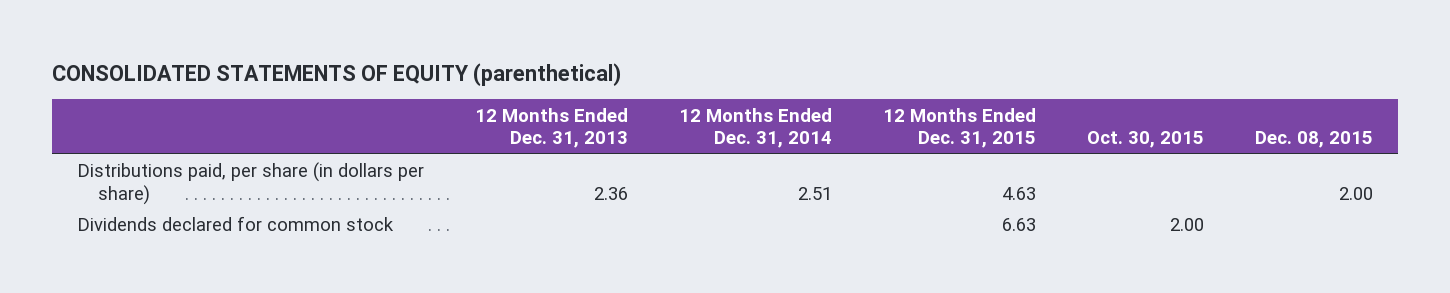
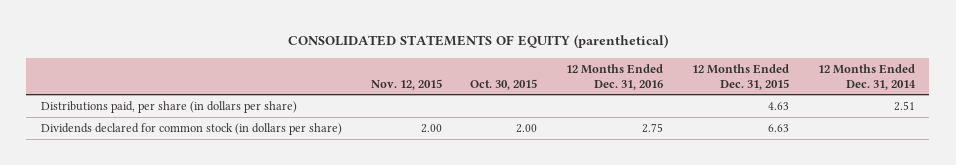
- | 12 Months Ended Dec. 31, 2013 | 12 Months Ended Dec. 31, 2014 | 12 Months Ended Dec. 31, 2015 | Oct. 30, 2015 | Dec. 08, 2015
+ | Nov. 12, 2015 | Oct. 30, 2015 | 12 Months Ended Dec. 31, 2016 | 12 Months Ended Dec. 31, 2015 | 12 Months Ended Dec. 31, 2014
- Dividends declared for common stock | | | 6.63 | 2.00 |
+ Dividends declared for common stock (in dollars per share) | 2.00 | 2.00 | 2.75 | 6.63 |

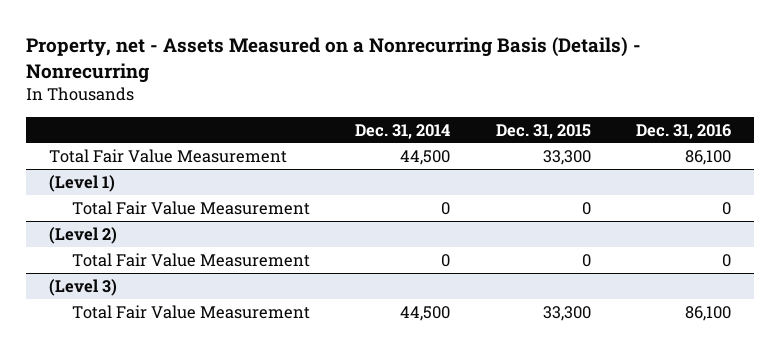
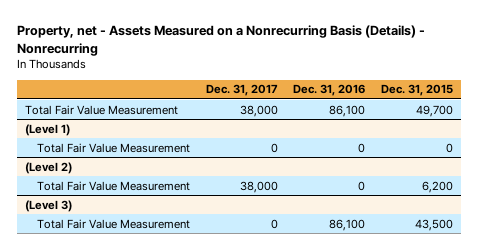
- | Dec. 31, 2014 | Dec. 31, 2015 | Dec. 31, 2016
+ | Dec. 31, 2017 | Dec. 31, 2016 | Dec. 31, 2015
- Total Fair Value Measurement | 44,500 | 33,300 | 86,100
+ Total Fair Value Measurement | 38,000 | 86,100 | 49,700
@ (Level 2)
- Total Fair Value Measurement | 0 | 0 | 0
+ Total Fair Value Measurement | 38,000 | 0 | 6,200
@ (Level 3)
- Total Fair Value Measurement | 44,500 | 33,300 | 86,100
+ Total Fair Value Measurement | 0 | 86,100 | 43,500

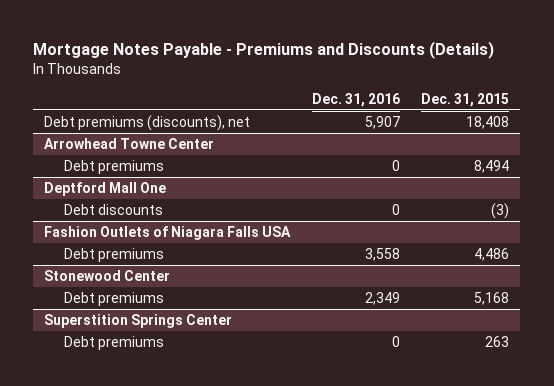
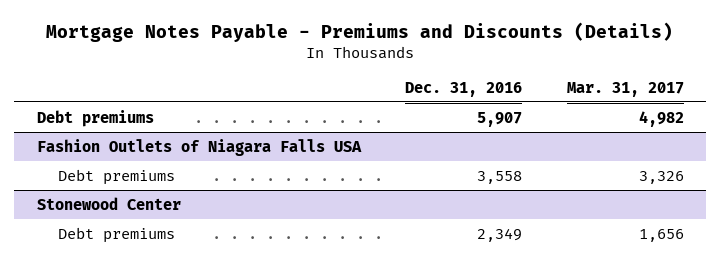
- | Dec. 31, 2016 | Dec. 31, 2015
+ | Dec. 31, 2016 | Mar. 31, 2017
- Debt premiums (discounts), net | 5,907 | 18,408
- Arrowhead Towne Center
- Debt premiums | 0 | 8,494
- Deptford Mall One
- Debt discounts | 0 | (3)
+ Debt premiums | 5,907 | 4,982
- Superstition Springs Center
- Debt premiums | 0 | 263

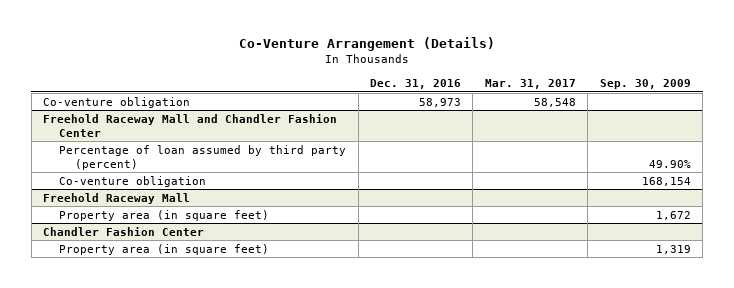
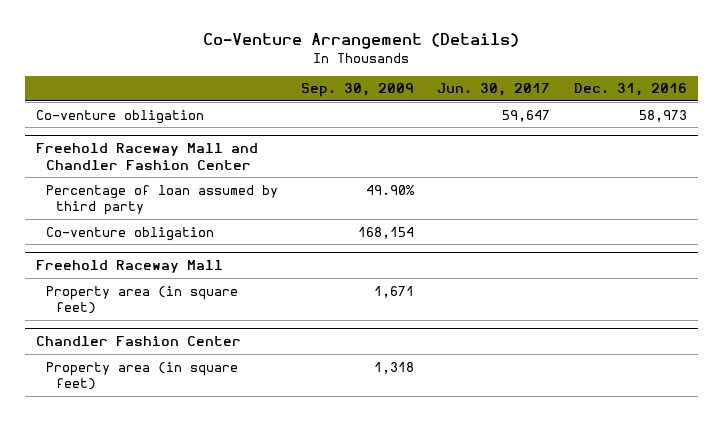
- | Dec. 31, 2016 | Mar. 31, 2017 | Sep. 30, 2009
+ | Sep. 30, 2009 | Jun. 30, 2017 | Dec. 31, 2016
@ Freehold Raceway Mall and Chandler Fashion Center
- Percentage of loan assumed by third party (percent) | | | 49.90%
+ Percentage of loan assumed by third party | 49.90% | |
@ Freehold Raceway Mall
- Property area (in square feet) | | | 1,672
+ Property area (in square feet) | 1,671 | |
@ Chandler Fashion Center
- Property area (in square feet) | | | 1,319
+ Property area (in square feet) | 1,318 | |

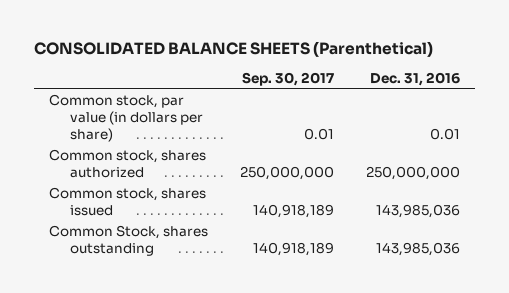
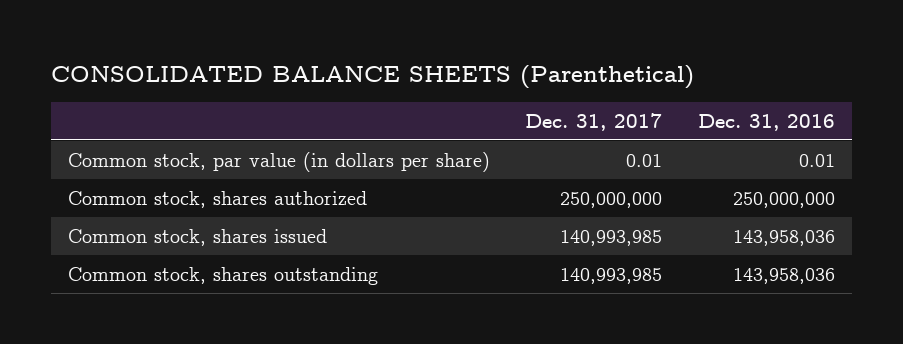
- | Sep. 30, 2017 | Dec. 31, 2016
+ | Dec. 31, 2017 | Dec. 31, 2016
- Common stock, shares issued | 140,918,189 | 143,985,036
- Common Stock, shares outstanding | 140,918,189 | 143,985,036
+ Common stock, shares issued | 140,993,985 | 143,958,036
+ Common stock, shares outstanding | 140,993,985 | 143,958,036

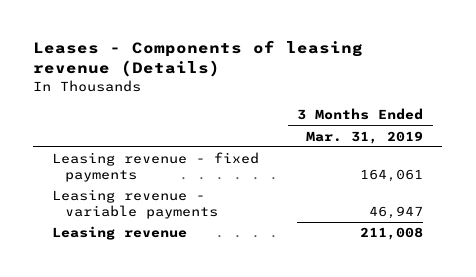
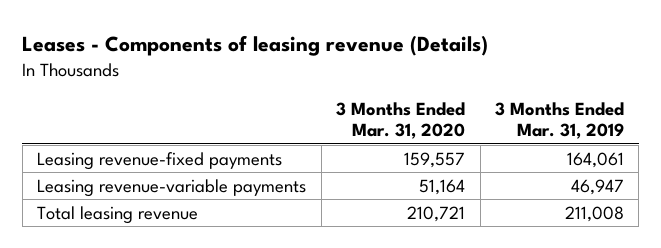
- | 3 Months Ended Mar. 31, 2019
+ | 3 Months Ended Mar. 31, 2020 | 3 Months Ended Mar. 31, 2019
- Leasing revenue - fixed payments | 164,061
- Leasing revenue - variable payments | 46,947
- Leasing revenue | 211,008
+ Leasing revenue-fixed payments | 159,557 | 164,061
+ Leasing revenue-variable payments | 51,164 | 46,947
+ Total leasing revenue | 210,721 | 211,008

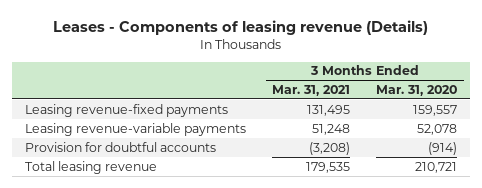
- | 3 Months Ended Mar. 31, 2020 | 3 Months Ended Mar. 31, 2019
+ | 3 Months Ended Mar. 31, 2021 | 3 Months Ended Mar. 31, 2020
- Leasing revenue-variable payments | 51,164 | 46,947
+ Leasing revenue-variable payments | 51,248 | 52,078
+ Provision for doubtful accounts | (3,208) | (914)

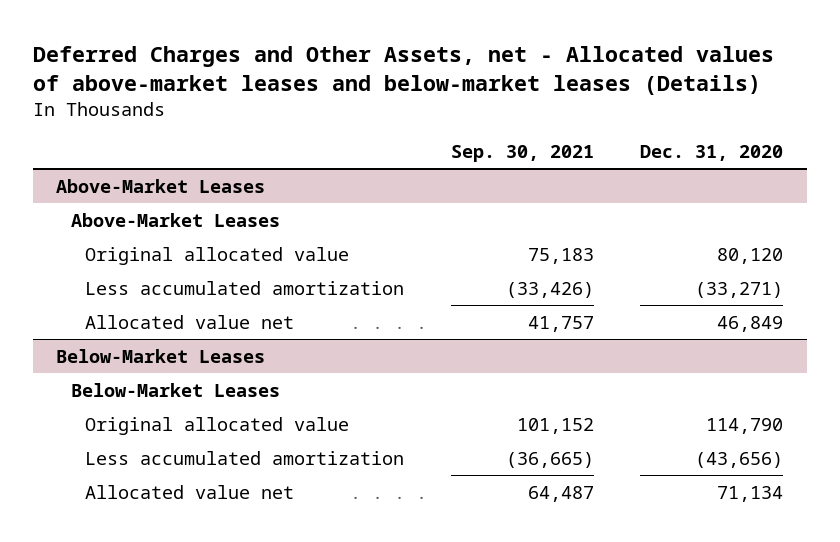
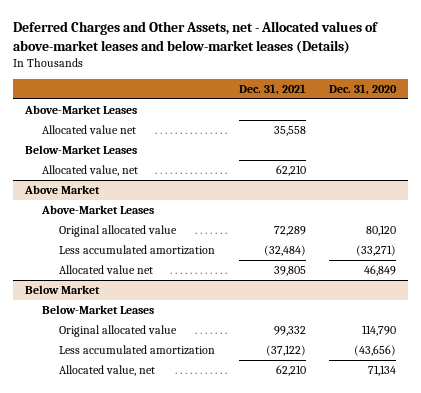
- | Sep. 30, 2021 | Dec. 31, 2020
+ | Dec. 31, 2021 | Dec. 31, 2020
- Above-Market Leases
+ Allocated value net | 35,558 |
+ Below-Market Leases
+ Allocated value, net | 62,210 |
+ Above Market
+ Above-Market Leases
- Below-Market Leases
+ Below Market
- Allocated value net | 64,487 | 71,134
+ Allocated value, net | 62,210 | 71,134

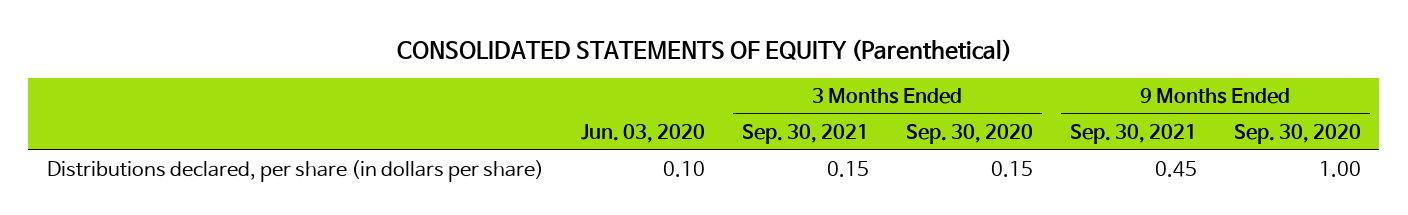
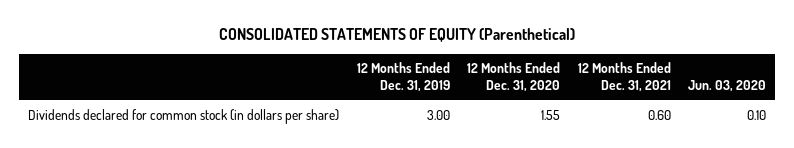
- | Jun. 03, 2020 | 3 Months Ended Sep. 30, 2021 | 3 Months Ended Sep. 30, 2020 | 9 Months Ended Sep. 30, 2021 | 9 Months Ended Sep. 30, 2020
+ | 12 Months Ended Dec. 31, 2019 | 12 Months Ended Dec. 31, 2020 | 12 Months Ended Dec. 31, 2021 | Jun. 03, 2020
- Distributions declared, per share (in dollars per share) | 0.10 | 0.15 | 0.15 | 0.45 | 1.00
+ Dividends declared for common stock (in dollars per share) | 3.00 | 1.55 | 0.60 | 0.10

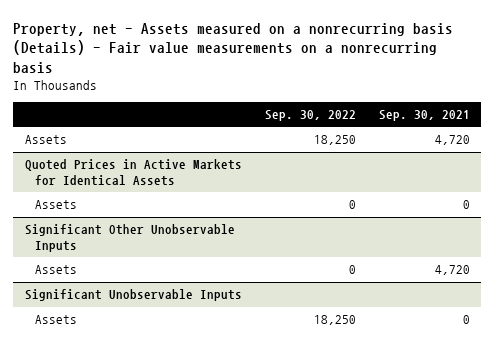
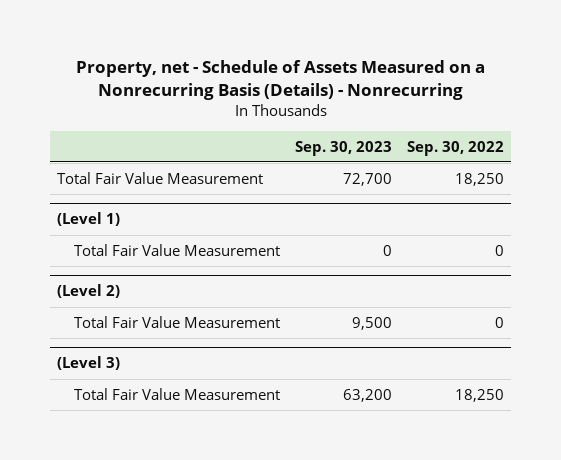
- Property, net - Assets measured on a nonrecurring basis (Details) - Fair value measurements on a nonrecurring basis
+ Property, net - Schedule of Assets Measured on a Nonrecurring Basis (Details) - Nonrecurring
- | Sep. 30, 2022 | Sep. 30, 2021
+ | Sep. 30, 2023 | Sep. 30, 2022
- Assets | 18,250 | 4,720
- Quoted Prices in Active Markets for Identical Assets
- Assets | 0 | 0
- Significant Other Unobservable Inputs
- Assets | 0 | 4,720
- Significant Unobservable Inputs
- Assets | 18,250 | 0
+ Total Fair Value Measurement | 72,700 | 18,250
+ (Level 1)
+ Total Fair Value Measurement | 0 | 0
+ (Level 2)
+ Total Fair Value Measurement | 9,500 | 0
+ (Level 3)
+ Total Fair Value Measurement | 63,200 | 18,250

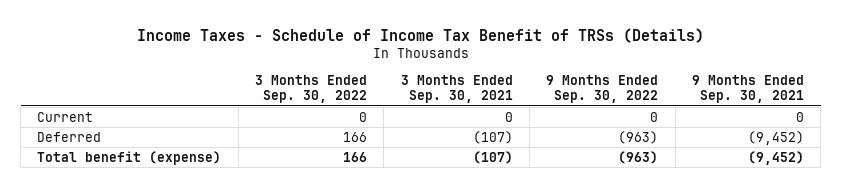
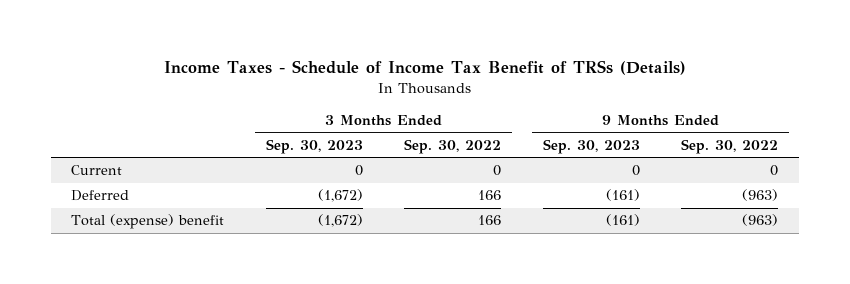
- | 3 Months Ended Sep. 30, 2022 | 3 Months Ended Sep. 30, 2021 | 9 Months Ended Sep. 30, 2022 | 9 Months Ended Sep. 30, 2021
+ | 3 Months Ended Sep. 30, 2023 | 3 Months Ended Sep. 30, 2022 | 9 Months Ended Sep. 30, 2023 | 9 Months Ended Sep. 30, 2022
- Total benefit (expense) | 166 | (107) | (963) | (9,452)
+ Total (expense) benefit | (1,672) | 166 | (161) | (963)

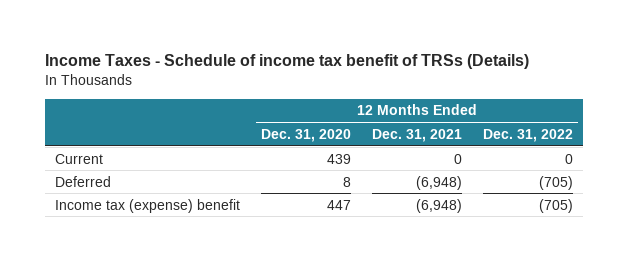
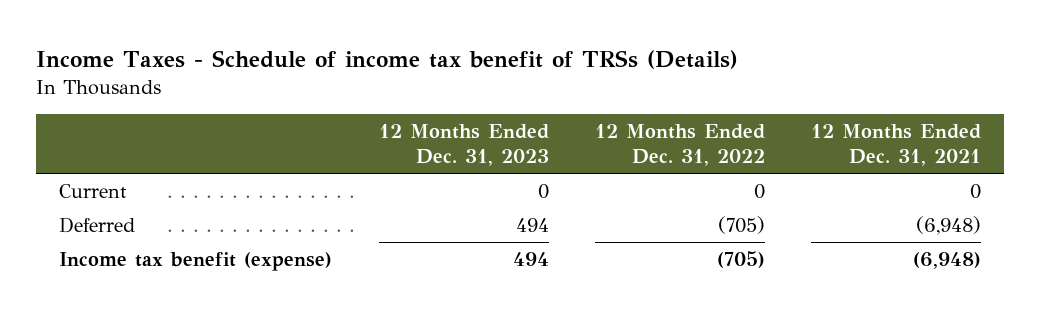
- | 12 Months Ended Dec. 31, 2020 | 12 Months Ended Dec. 31, 2021 | 12 Months Ended Dec. 31, 2022
+ | 12 Months Ended Dec. 31, 2023 | 12 Months Ended Dec. 31, 2022 | 12 Months Ended Dec. 31, 2021
- Income tax (expense) benefit | 447 | (6,948) | (705)
+ Income tax benefit (expense) | 494 | (705) | (6,948)

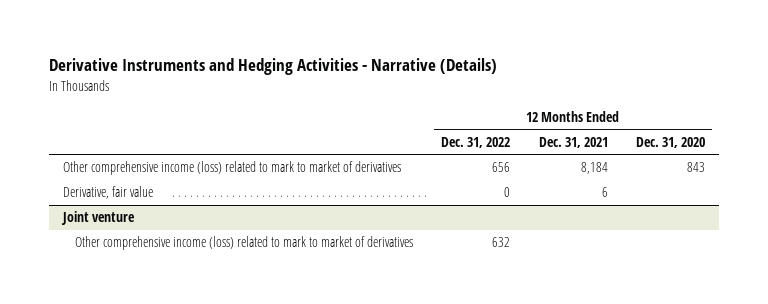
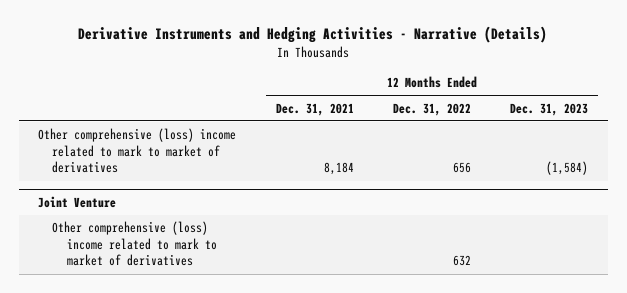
- | 12 Months Ended Dec. 31, 2022 | 12 Months Ended Dec. 31, 2021 | 12 Months Ended Dec. 31, 2020
+ | 12 Months Ended Dec. 31, 2021 | 12 Months Ended Dec. 31, 2022 | 12 Months Ended Dec. 31, 2023
- Other comprehensive income (loss) related to mark to market of derivatives | 656 | 8,184 | 843
- Derivative, fair value | 0 | 6 |
- Joint venture
- Other comprehensive income (loss) related to mark to market of derivatives | 632 | |
+ Other comprehensive (loss) income related to mark to market of derivatives | 8,184 | 656 | (1,584)
+ Joint Venture
+ Other comprehensive (loss) income related to mark to market of derivatives | | 632 |

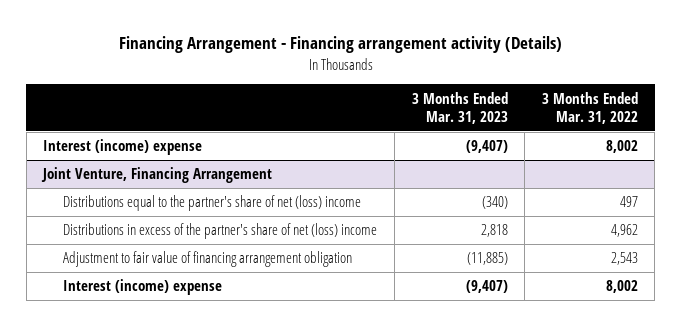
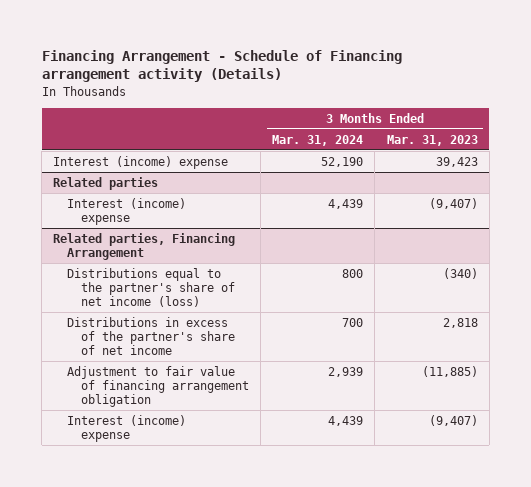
- Financing Arrangement - Financing arrangement activity (Details)
+ Financing Arrangement - Schedule of Financing arrangement activity (Details)
- | 3 Months Ended Mar. 31, 2023 | 3 Months Ended Mar. 31, 2022
+ | 3 Months Ended Mar. 31, 2024 | 3 Months Ended Mar. 31, 2023
+ Interest (income) expense | 52,190 | 39,423
+ Related parties
- Joint Venture, Financing Arrangement
- Distributions equal to the partner's share of net (loss) income | (340) | 497
- Distributions in excess of the partner's share of net (loss) income | 2,818 | 4,962
+ Related parties, Financing Arrangement
+ Distributions equal to the partner's share of net income (loss) | 800 | (340)
+ Distributions in excess of the partner's share of net income | 700 | 2,818

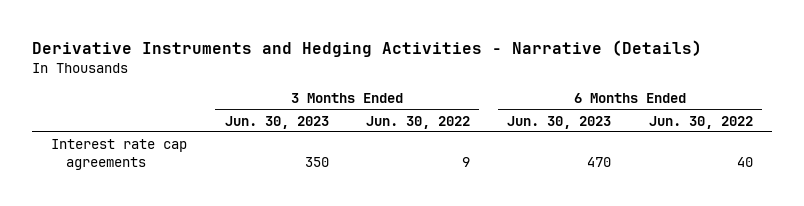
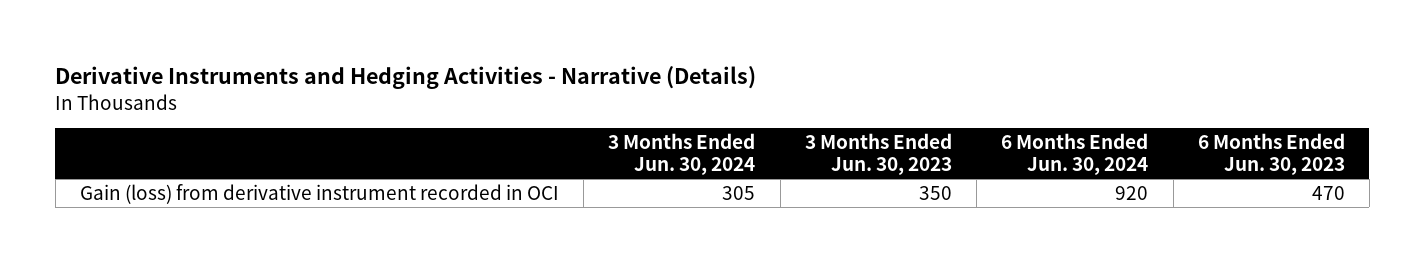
- | 3 Months Ended Jun. 30, 2023 | 3 Months Ended Jun. 30, 2022 | 6 Months Ended Jun. 30, 2023 | 6 Months Ended Jun. 30, 2022
+ | 3 Months Ended Jun. 30, 2024 | 3 Months Ended Jun. 30, 2023 | 6 Months Ended Jun. 30, 2024 | 6 Months Ended Jun. 30, 2023
- Interest rate cap agreements | 350 | 9 | 470 | 40
+ Gain (loss) from derivative instrument recorded in OCI | 305 | 350 | 920 | 470

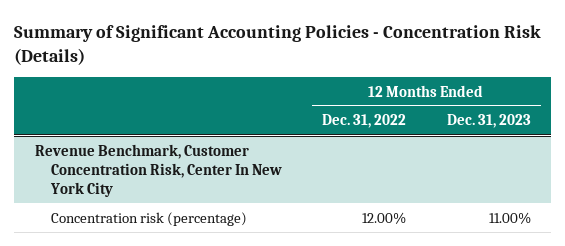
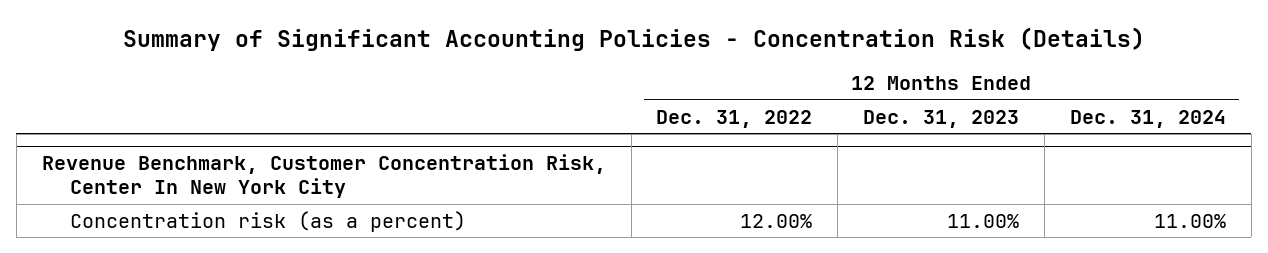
- | 12 Months Ended Dec. 31, 2022 | 12 Months Ended Dec. 31, 2023
+ | 12 Months Ended Dec. 31, 2022 | 12 Months Ended Dec. 31, 2023 | 12 Months Ended Dec. 31, 2024
@ Revenue Benchmark, Customer Concentration Risk, Center In New York City
- Concentration risk (percentage) | 12.00% | 11.00%
+ Concentration risk (as a percent) | 12.00% | 11.00% | 11.00%

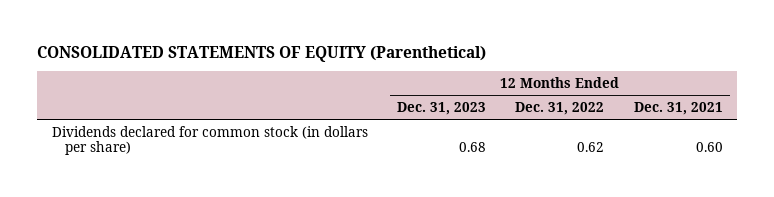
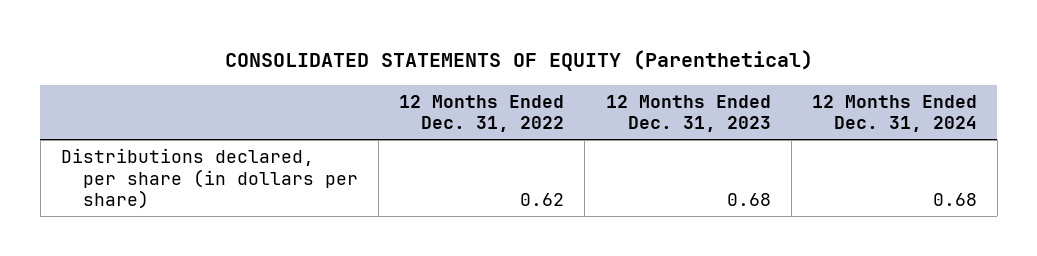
- | 12 Months Ended Dec. 31, 2023 | 12 Months Ended Dec. 31, 2022 | 12 Months Ended Dec. 31, 2021
+ | 12 Months Ended Dec. 31, 2022 | 12 Months Ended Dec. 31, 2023 | 12 Months Ended Dec. 31, 2024
- Dividends declared for common stock (in dollars per share) | 0.68 | 0.62 | 0.60
+ Distributions declared, per share (in dollars per share) | 0.62 | 0.68 | 0.68

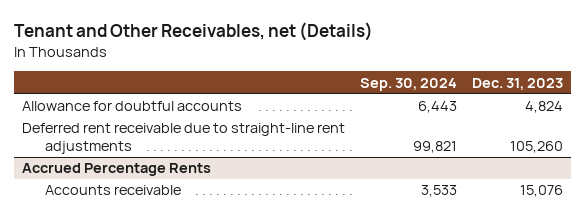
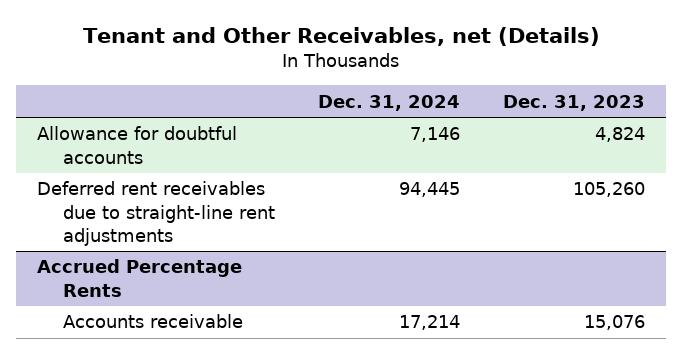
- | Sep. 30, 2024 | Dec. 31, 2023
+ | Dec. 31, 2024 | Dec. 31, 2023
- Deferred rent receivable due to straight-line rent adjustments | 99,821 | 105,260
+ Deferred rent receivables due to straight-line rent adjustments | 94,445 | 105,260

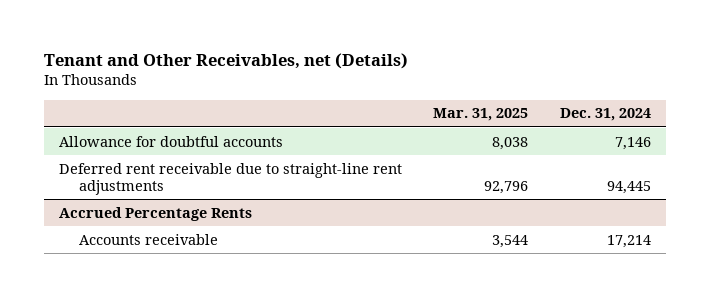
- | Dec. 31, 2024 | Dec. 31, 2023
+ | Mar. 31, 2025 | Dec. 31, 2024
- Deferred rent receivables due to straight-line rent adjustments | 94,445 | 105,260
+ Deferred rent receivable due to straight-line rent adjustments | 92,796 | 94,445

